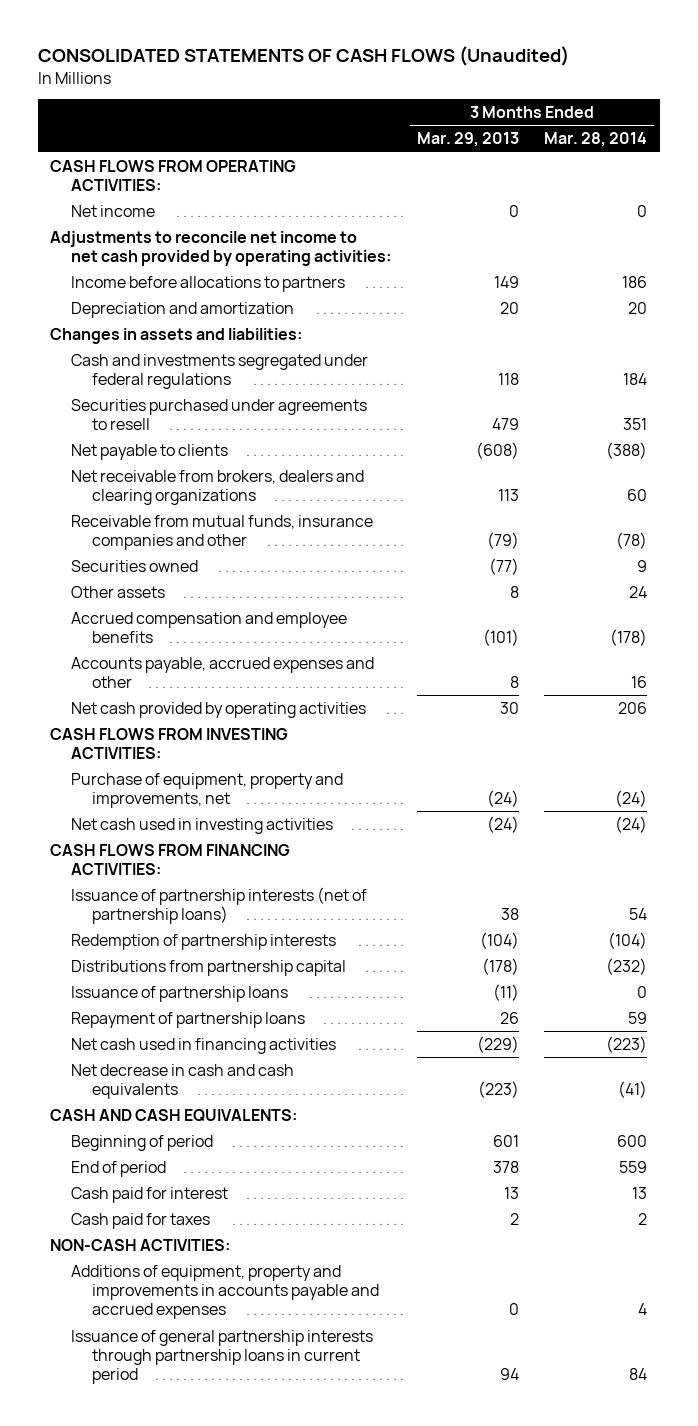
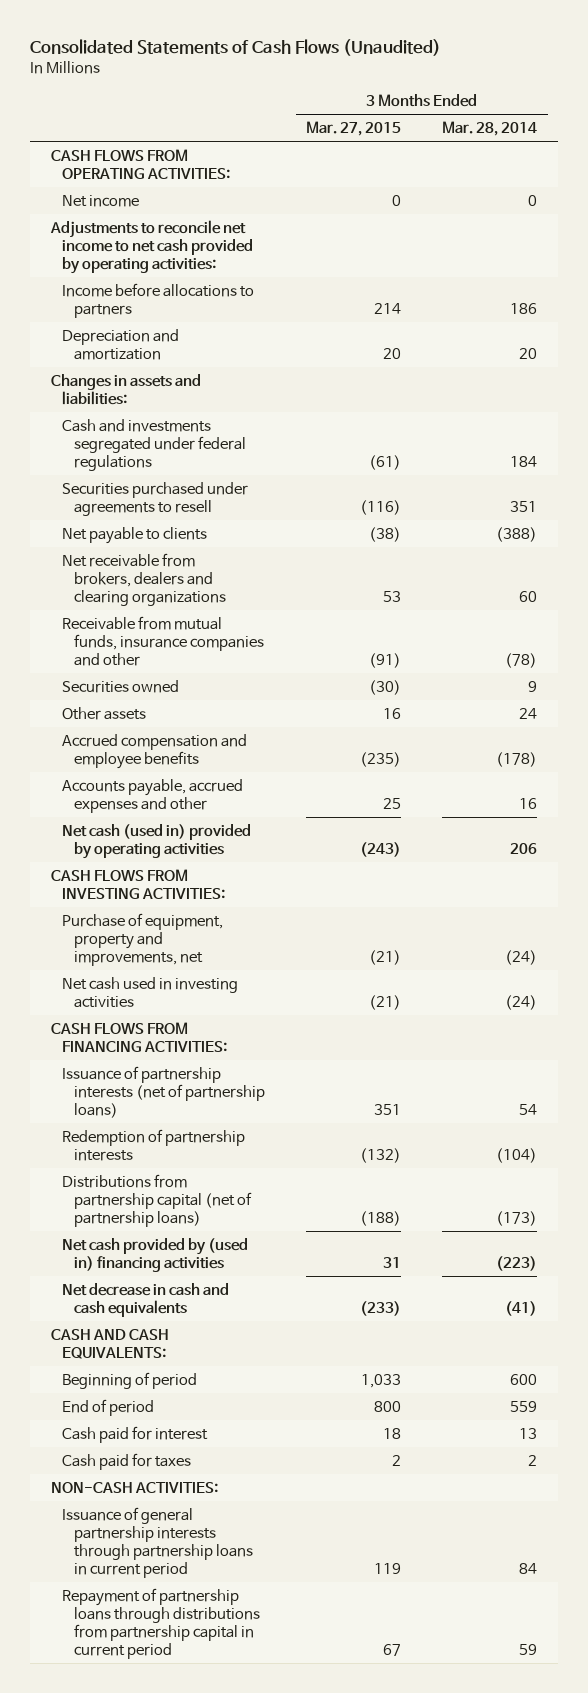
- CONSOLIDATED STATEMENTS OF CASH FLOWS (Unaudited)
+ Consolidated Statements of Cash Flows (Unaudited)
- | 3 Months Ended Mar. 29, 2013 | 3 Months Ended Mar. 28, 2014
+ | 3 Months Ended Mar. 27, 2015 | 3 Months Ended Mar. 28, 2014
- Net cash provided by operating activities | 30 | 206
+ Net cash (used in) provided by operating activities | (243) | 206
- Distributions from partnership capital | (178) | (232)
- Issuance of partnership loans | (11) | 0
- Repayment of partnership loans | 26 | 59
- Net cash used in financing activities | (229) | (223)
+ Distributions from partnership capital (net of partnership loans) | (188) | (173)
+ Net cash provided by (used in) financing activities | 31 | (223)
- Additions of equipment, property and improvements in accounts payable and accrued expenses | 0 | 4
+ Repayment of partnership loans through distributions from partnership capital in current period | 67 | 59

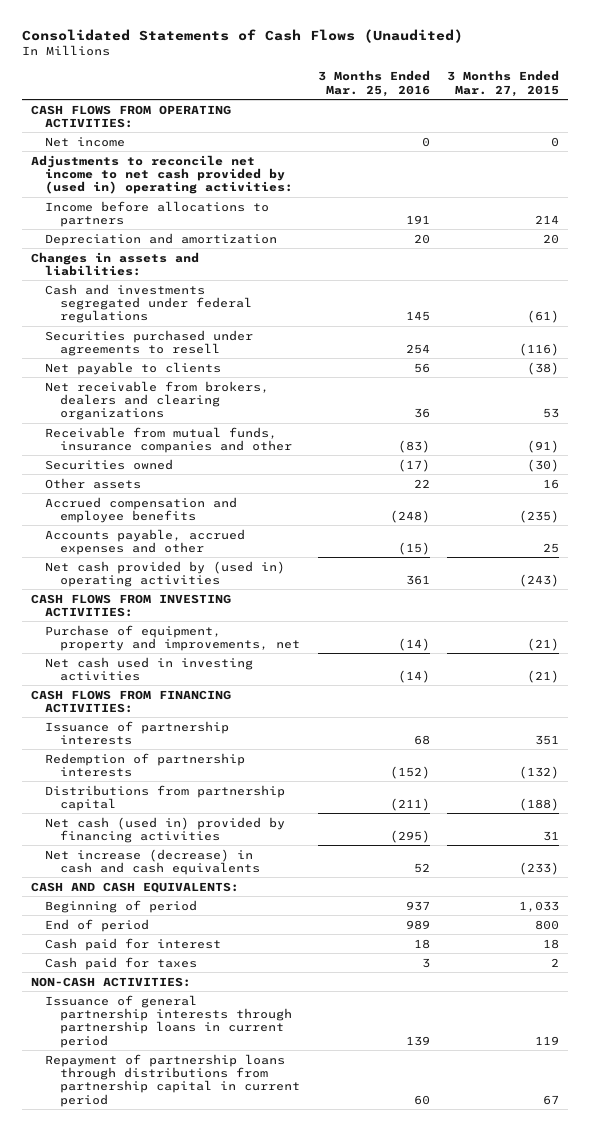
- | 3 Months Ended Mar. 27, 2015 | 3 Months Ended Mar. 28, 2014
+ | 3 Months Ended Mar. 25, 2016 | 3 Months Ended Mar. 27, 2015
- Adjustments to reconcile net income to net cash provided by operating activities:
+ Adjustments to reconcile net income to net cash provided by (used in) operating activities:
- Net cash (used in) provided by operating activities | (243) | 206
+ Net cash provided by (used in) operating activities | 361 | (243)
- Issuance of partnership interests (net of partnership loans) | 351 | 54
+ Issuance of partnership interests | 68 | 351
- Distributions from partnership capital (net of partnership loans) | (188) | (173)
- Net cash provided by (used in) financing activities | 31 | (223)
- Net decrease in cash and cash equivalents | (233) | (41)
+ Distributions from partnership capital | (211) | (188)
+ Net cash (used in) provided by financing activities | (295) | 31
+ Net increase (decrease) in cash and cash equivalents | 52 | (233)

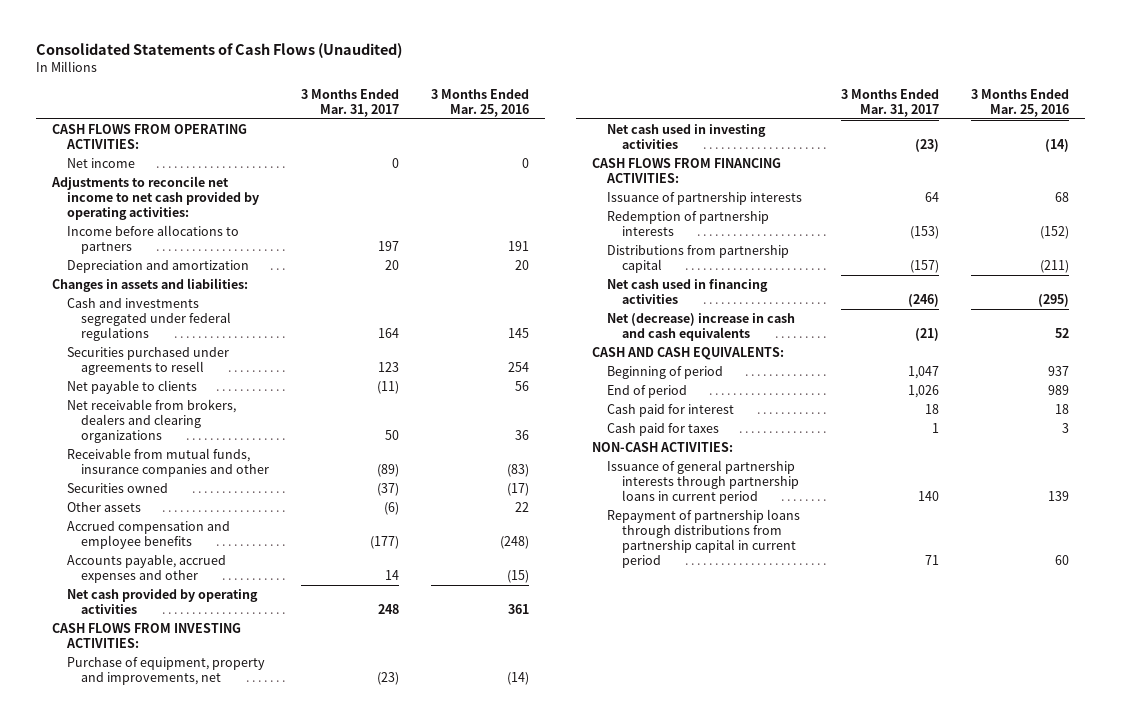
- | 3 Months Ended Mar. 25, 2016 | 3 Months Ended Mar. 27, 2015
+ | 3 Months Ended Mar. 31, 2017 | 3 Months Ended Mar. 25, 2016
- Adjustments to reconcile net income to net cash provided by (used in) operating activities:
+ Adjustments to reconcile net income to net cash provided by operating activities:
- Net cash provided by (used in) operating activities | 361 | (243)
+ Net cash provided by operating activities | 248 | 361
- Net cash (used in) provided by financing activities | (295) | 31
- Net increase (decrease) in cash and cash equivalents | 52 | (233)
+ Net cash used in financing activities | (246) | (295)
+ Net (decrease) increase in cash and cash equivalents | (21) | 52

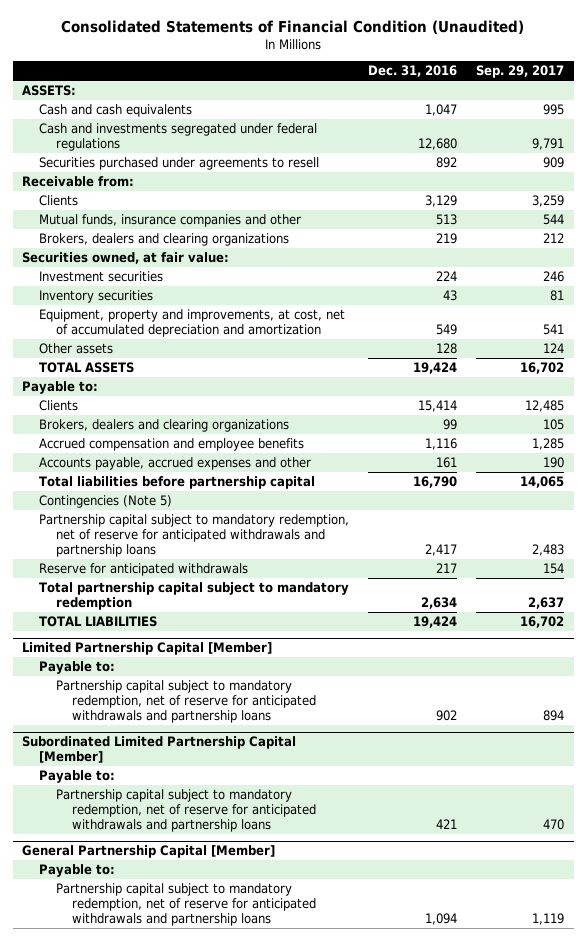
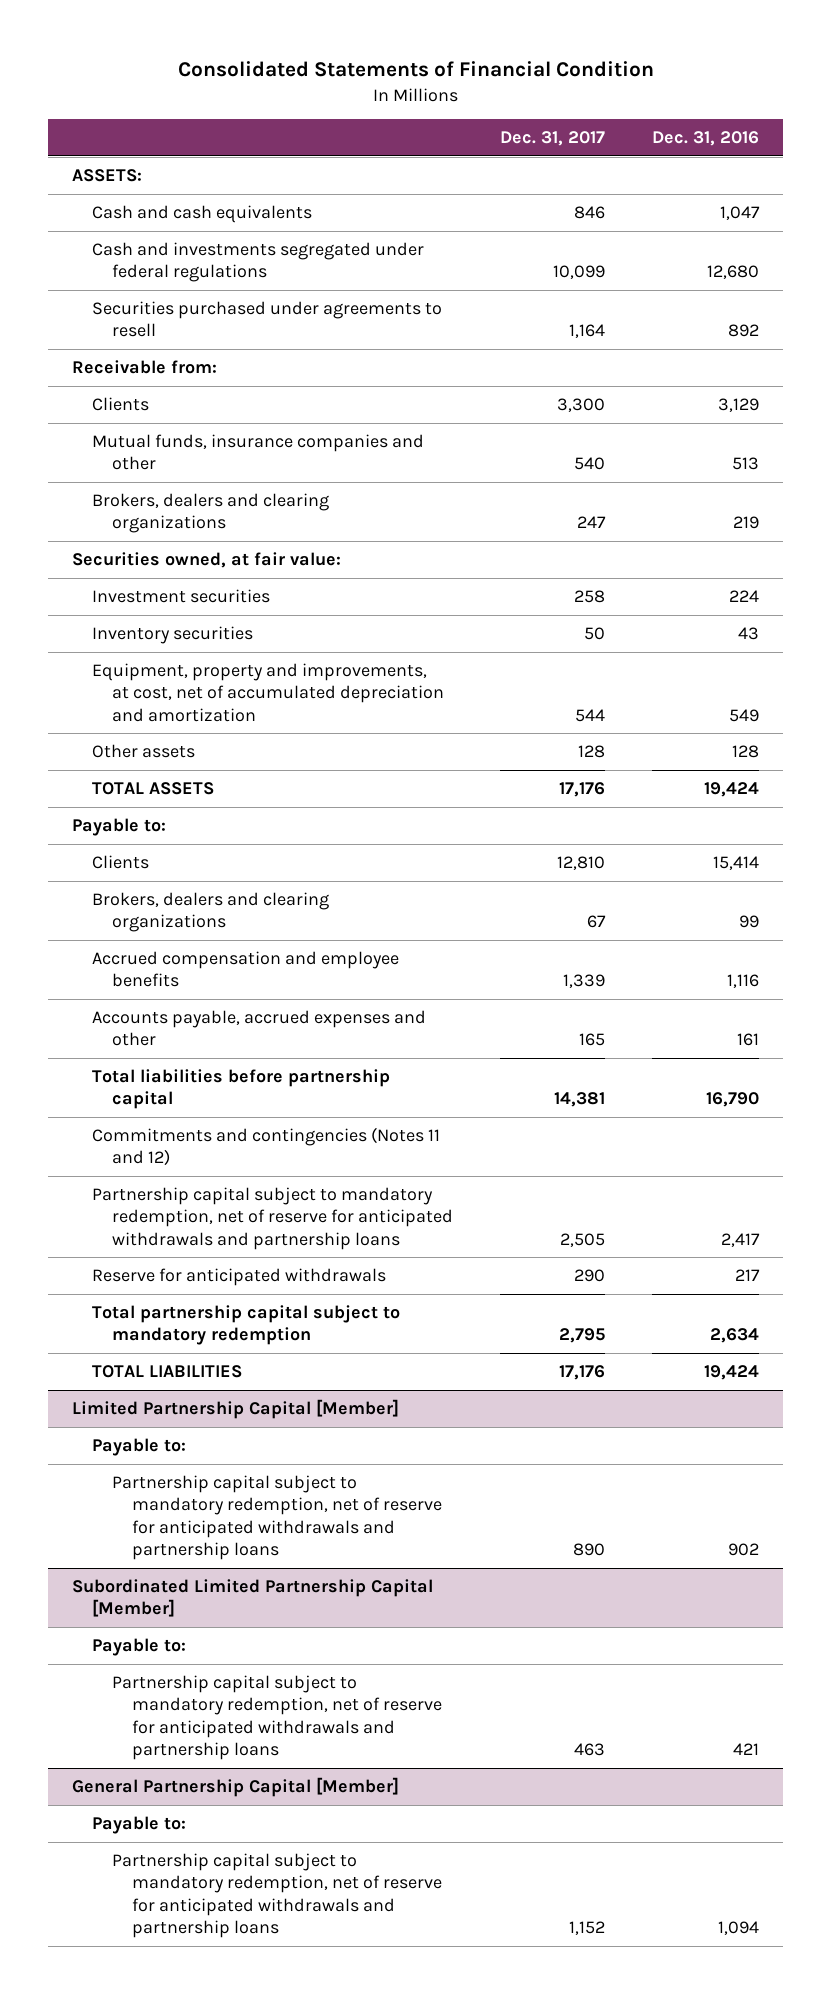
- Consolidated Statements of Financial Condition (Unaudited)
+ Consolidated Statements of Financial Condition
- | Dec. 31, 2016 | Sep. 29, 2017
+ | Dec. 31, 2017 | Dec. 31, 2016
- Contingencies (Note 5)
+ Commitments and contingencies (Notes 11 and 12)

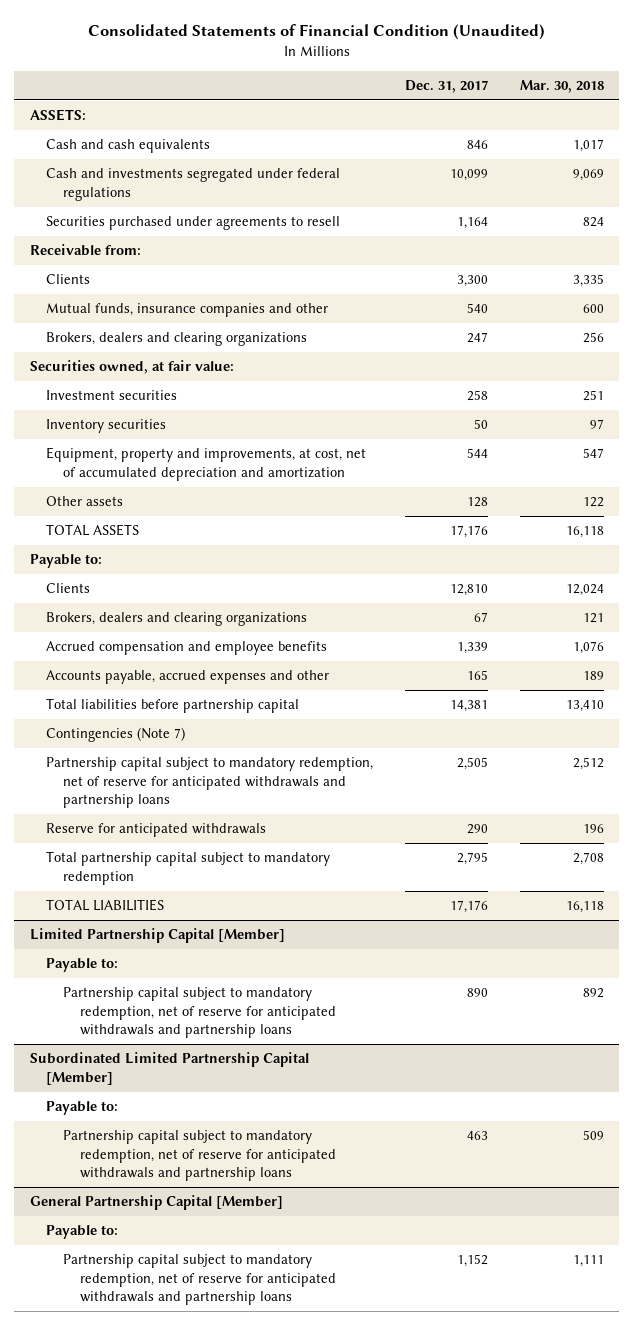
- Consolidated Statements of Financial Condition
+ Consolidated Statements of Financial Condition (Unaudited)
- | Dec. 31, 2017 | Dec. 31, 2016
+ | Dec. 31, 2017 | Mar. 30, 2018
- Commitments and contingencies (Notes 11 and 12)
+ Contingencies (Note 7)

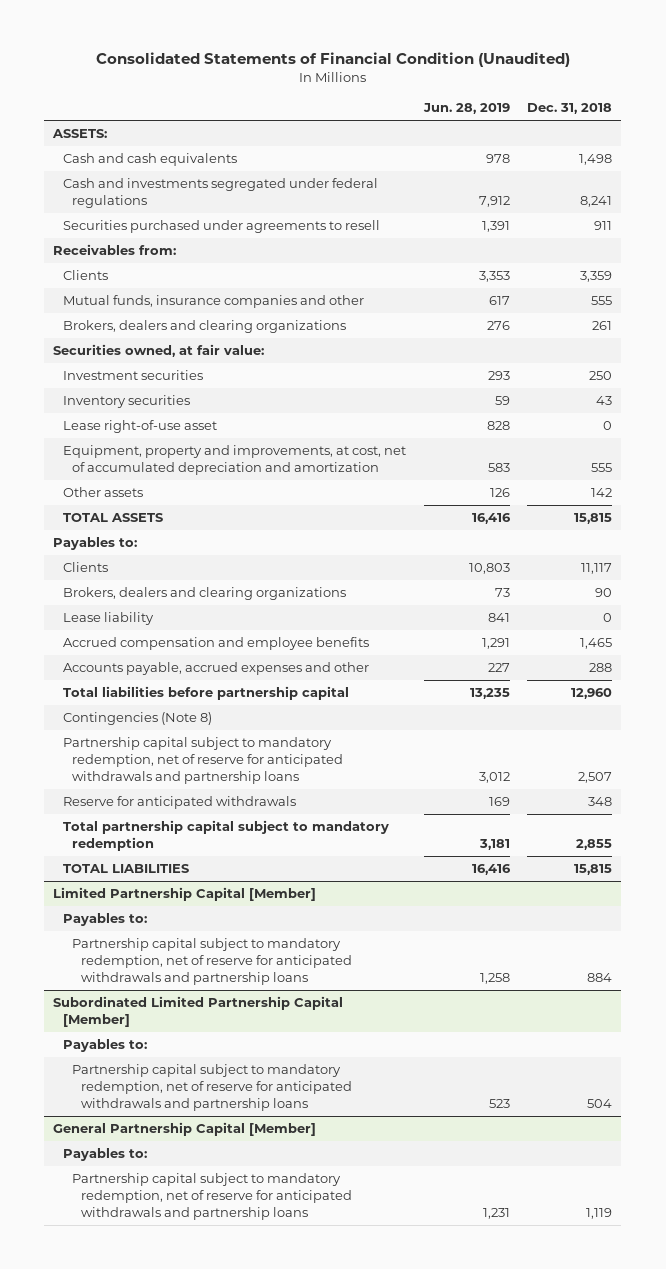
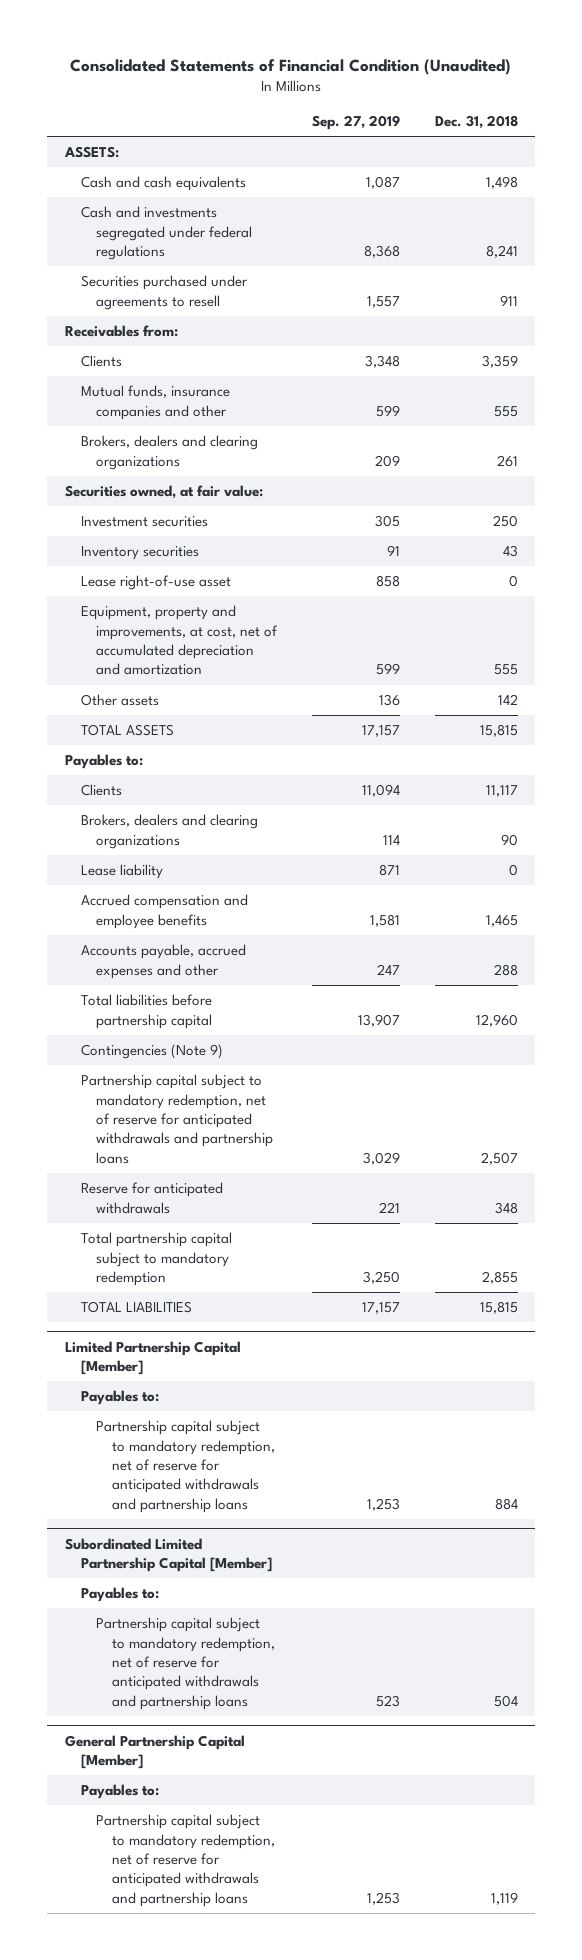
- | Jun. 28, 2019 | Dec. 31, 2018
+ | Sep. 27, 2019 | Dec. 31, 2018
- Contingencies (Note 8)
+ Contingencies (Note 9)

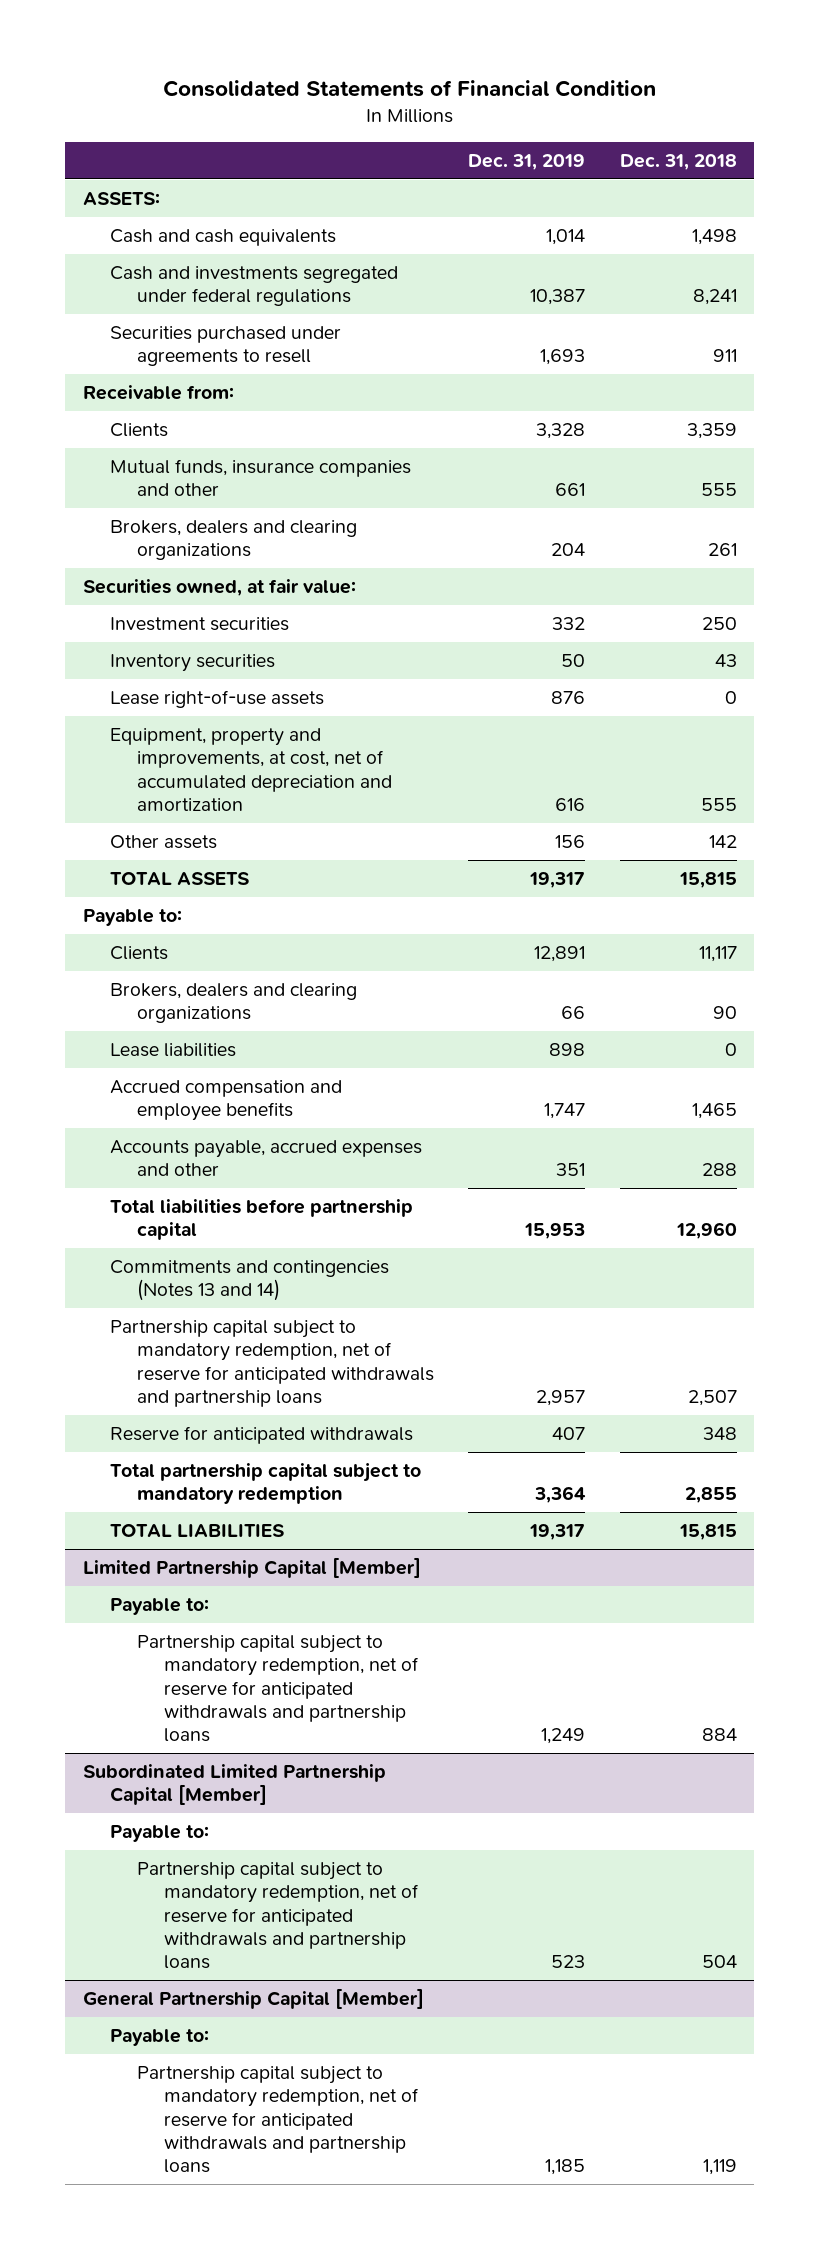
- Consolidated Statements of Financial Condition (Unaudited)
+ Consolidated Statements of Financial Condition
- | Sep. 27, 2019 | Dec. 31, 2018
+ | Dec. 31, 2019 | Dec. 31, 2018
- Receivables from:
+ Receivable from:
- Lease right-of-use asset | 858 | 0
+ Lease right-of-use assets | 876 | 0
- Payables to:
+ Payable to:
- Lease liability | 871 | 0
+ Lease liabilities | 898 | 0
- Contingencies (Note 9)
+ Commitments and contingencies (Notes 13 and 14)
@ Limited Partnership Capital [Member]
- Payables to:
+ Payable to:
@ Subordinated Limited Partnership Capital [Member]
- Payables to:
+ Payable to:
@ General Partnership Capital [Member]
- Payables to:
+ Payable to:

